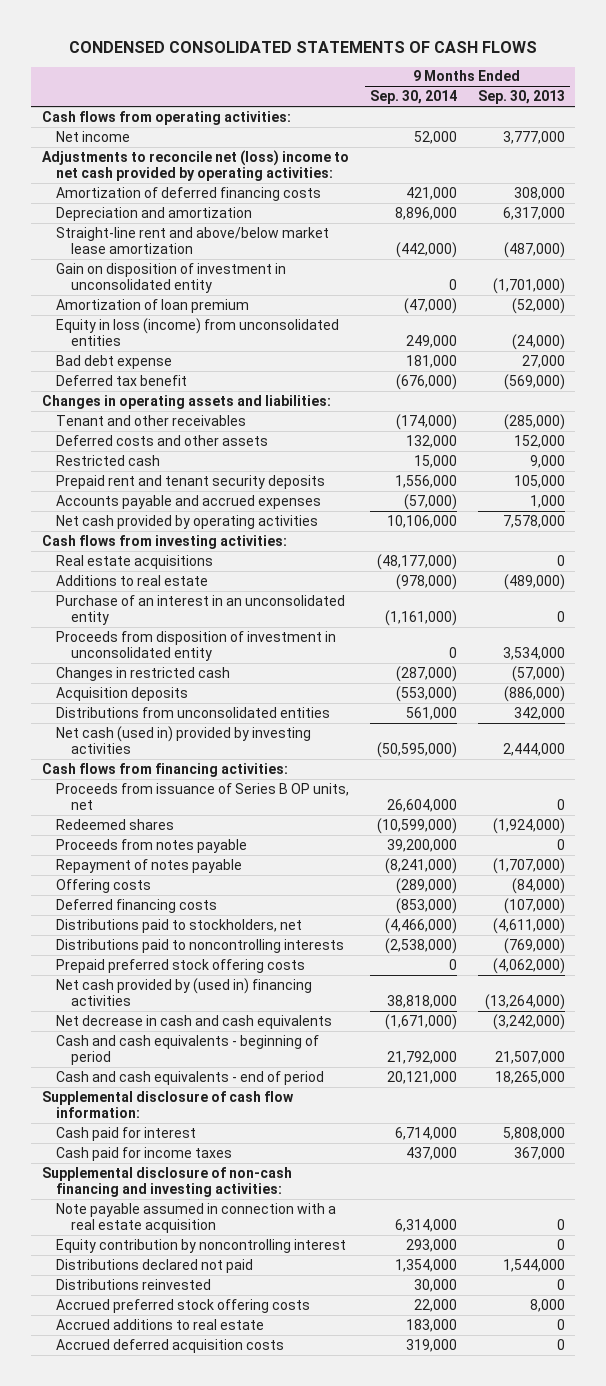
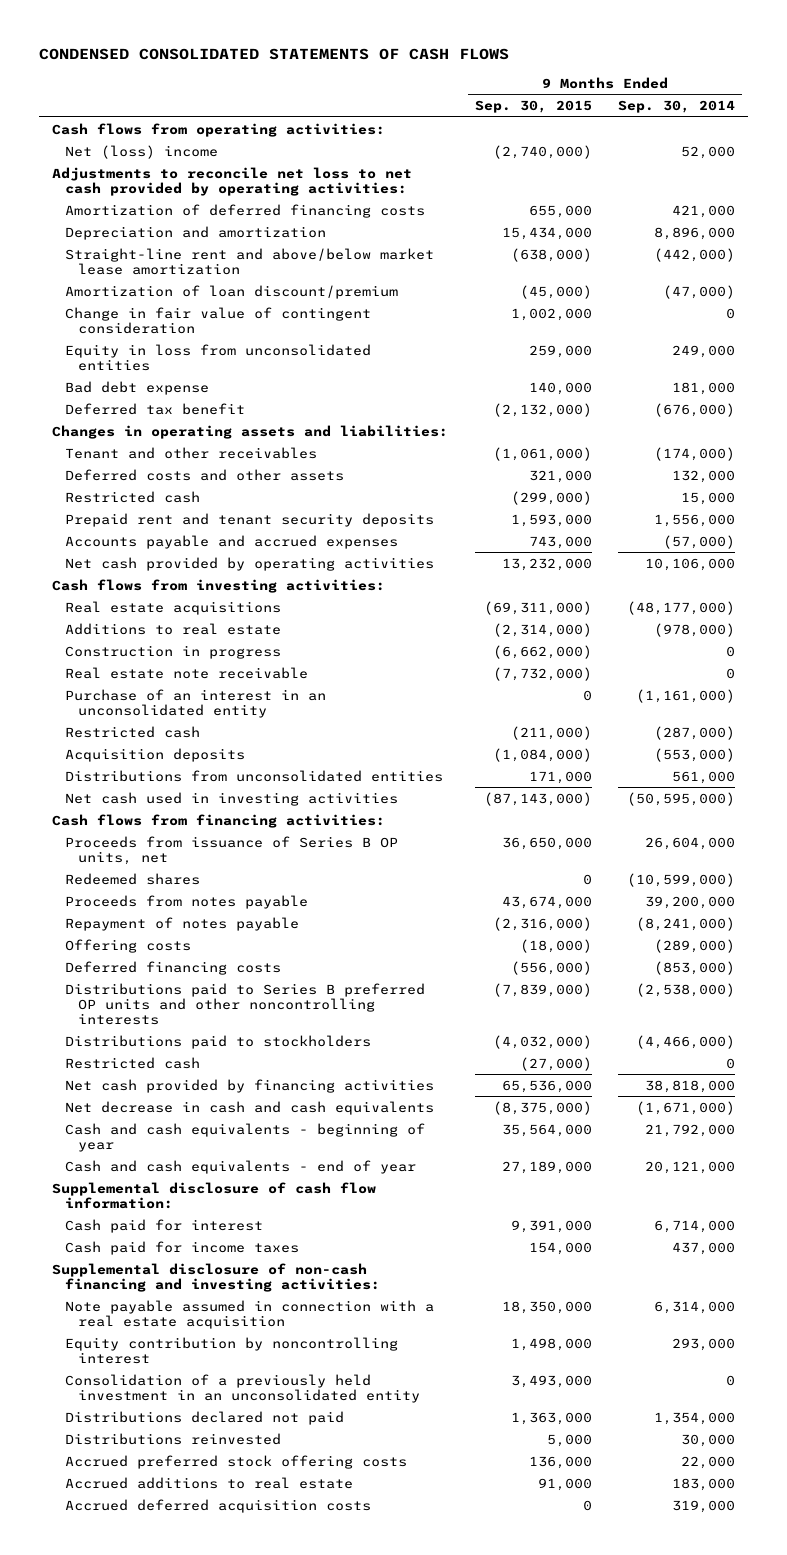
- | 9 Months Ended Sep. 30, 2014 | 9 Months Ended Sep. 30, 2013
+ | 9 Months Ended Sep. 30, 2015 | 9 Months Ended Sep. 30, 2014
- Net income | 52,000 | 3,777,000
- Adjustments to reconcile net (loss) income to net cash provided by operating activities:
+ Net (loss) income | (2,740,000) | 52,000
+ Adjustments to reconcile net loss to net cash provided by operating activities:
- Gain on disposition of investment in unconsolidated entity | 0 | (1,701,000)
- Amortization of loan premium | (47,000) | (52,000)
- Equity in loss (income) from unconsolidated entities | 249,000 | (24,000)
+ Amortization of loan discount/premium | (45,000) | (47,000)
+ Change in fair value of contingent consideration | 1,002,000 | 0
+ Equity in loss from unconsolidated entities | 259,000 | 249,000
+ Construction in progress | (6,662,000) | 0
+ Real estate note receivable | (7,732,000) | 0
- Proceeds from disposition of investment in unconsolidated entity | 0 | 3,534,000
- Changes in restricted cash | (287,000) | (57,000)
+ Restricted cash | (211,000) | (287,000)
- Net cash (used in) provided by investing activities | (50,595,000) | 2,444,000
+ Net cash used in investing activities | (87,143,000) | (50,595,000)
- Distributions paid to stockholders, net | (4,466,000) | (4,611,000)
- Distributions paid to noncontrolling interests | (2,538,000) | (769,000)
- Prepaid preferred stock offering costs | 0 | (4,062,000)
- Net cash provided by (used in) financing activities | 38,818,000 | (13,264,000)
+ Distributions paid to Series B preferred OP units and other noncontrolling interests | (7,839,000) | (2,538,000)
+ Distributions paid to stockholders | (4,032,000) | (4,466,000)
+ Restricted cash | (27,000) | 0
+ Net cash provided by financing activities | 65,536,000 | 38,818,000
- Cash and cash equivalents - beginning of period | 21,792,000 | 21,507,000
- Cash and cash equivalents - end of period | 20,121,000 | 18,265,000
+ Cash and cash equivalents - beginning of year | 35,564,000 | 21,792,000
+ Cash and cash equivalents - end of year | 27,189,000 | 20,121,000
+ Consolidation of a previously held investment in an unconsolidated entity | 3,493,000 | 0

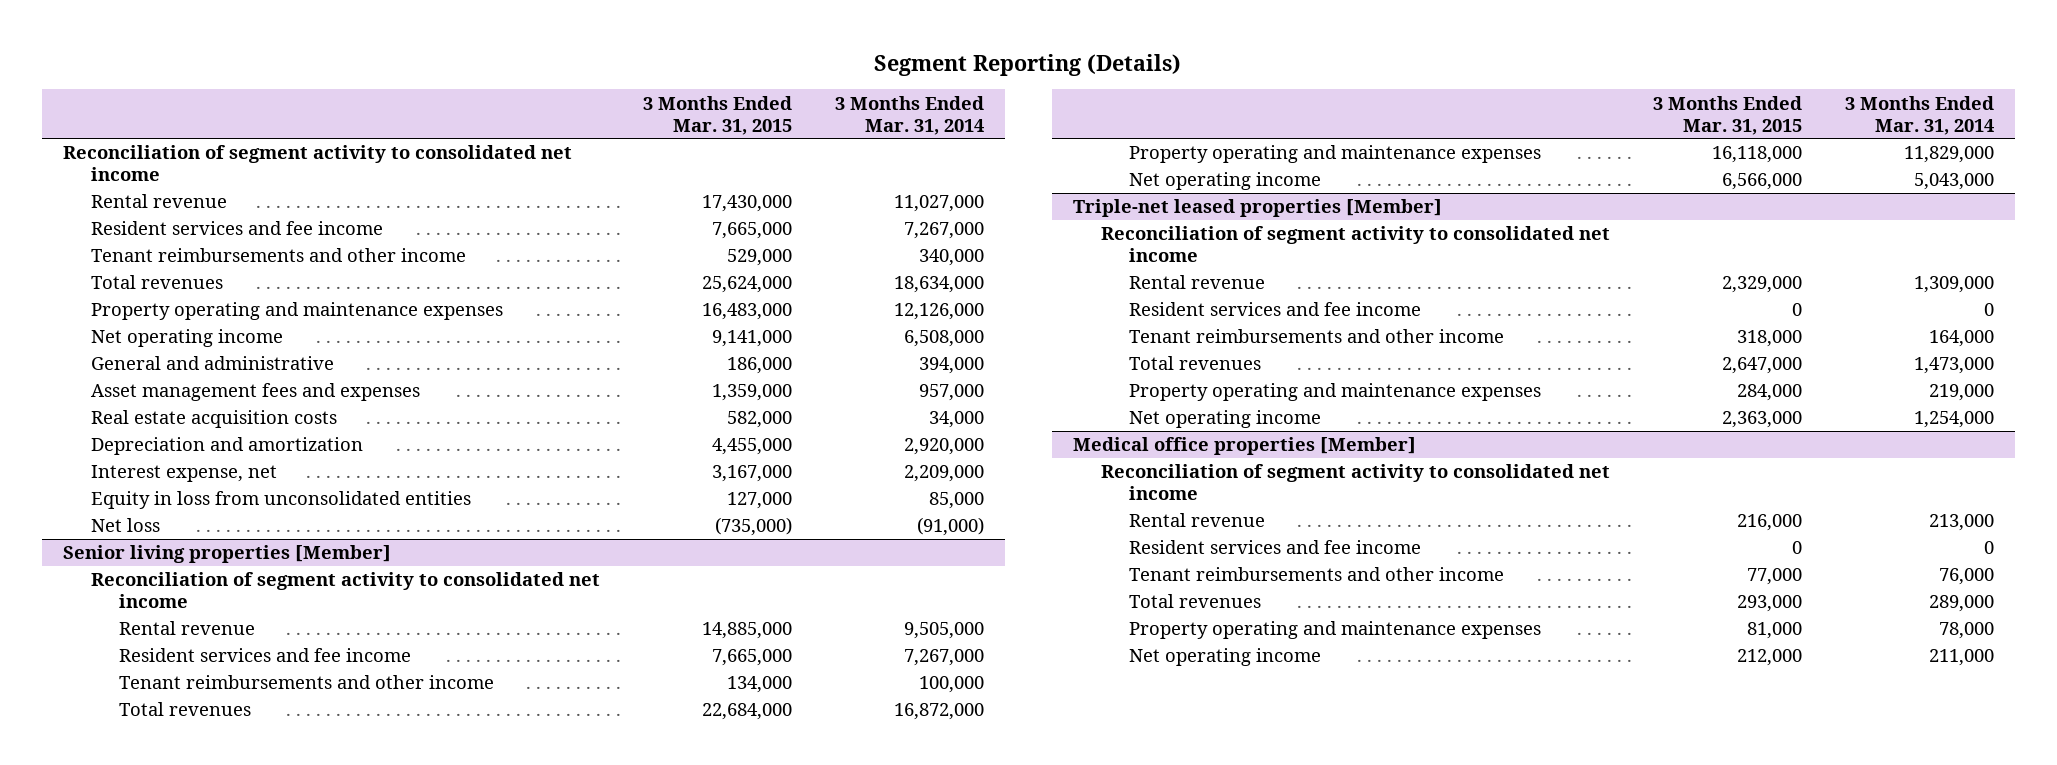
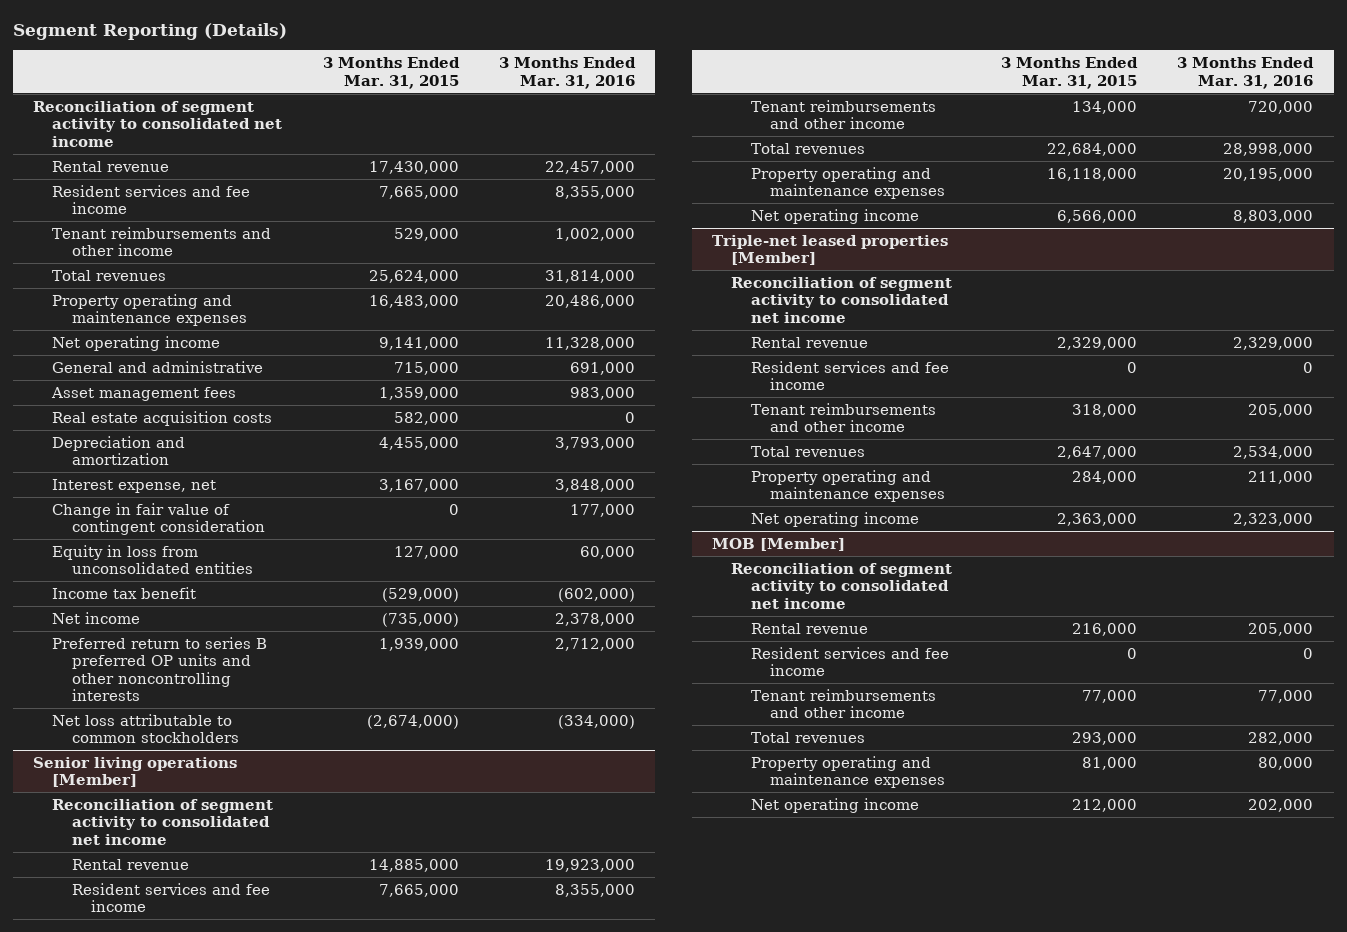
- | 3 Months Ended Mar. 31, 2015 | 3 Months Ended Mar. 31, 2014
+ | 3 Months Ended Mar. 31, 2015 | 3 Months Ended Mar. 31, 2016
- General and administrative | 186,000 | 394,000
- Asset management fees and expenses | 1,359,000 | 957,000
+ General and administrative | 715,000 | 691,000
+ Asset management fees | 1,359,000 | 983,000
+ Change in fair value of contingent consideration | 0 | 177,000
- Net loss | (735,000) | (91,000)
- Senior living properties [Member]
+ Income tax benefit | (529,000) | (602,000)
+ Net income | (735,000) | 2,378,000
+ Preferred return to series B preferred OP units and other noncontrolling interests | 1,939,000 | 2,712,000
+ Net loss attributable to common stockholders | (2,674,000) | (334,000)
+ Senior living operations [Member]
- Medical office properties [Member]
+ MOB [Member]

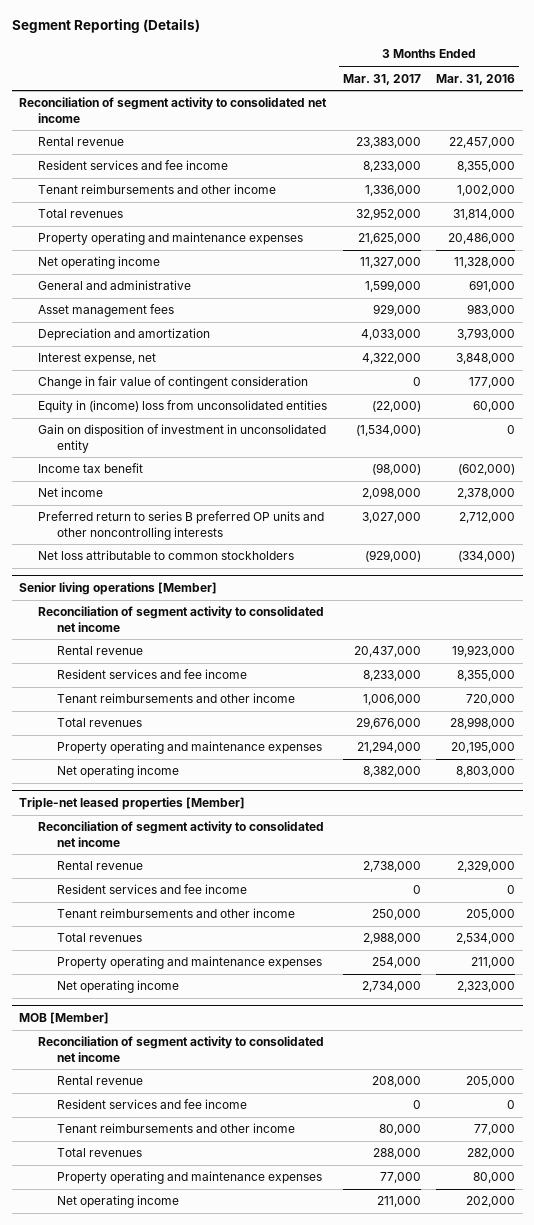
- | 3 Months Ended Mar. 31, 2015 | 3 Months Ended Mar. 31, 2016
+ | 3 Months Ended Mar. 31, 2017 | 3 Months Ended Mar. 31, 2016
- Real estate acquisition costs | 582,000 | 0
- Equity in loss from unconsolidated entities | 127,000 | 60,000
+ Equity in (income) loss from unconsolidated entities | (22,000) | 60,000
+ Gain on disposition of investment in unconsolidated entity | (1,534,000) | 0

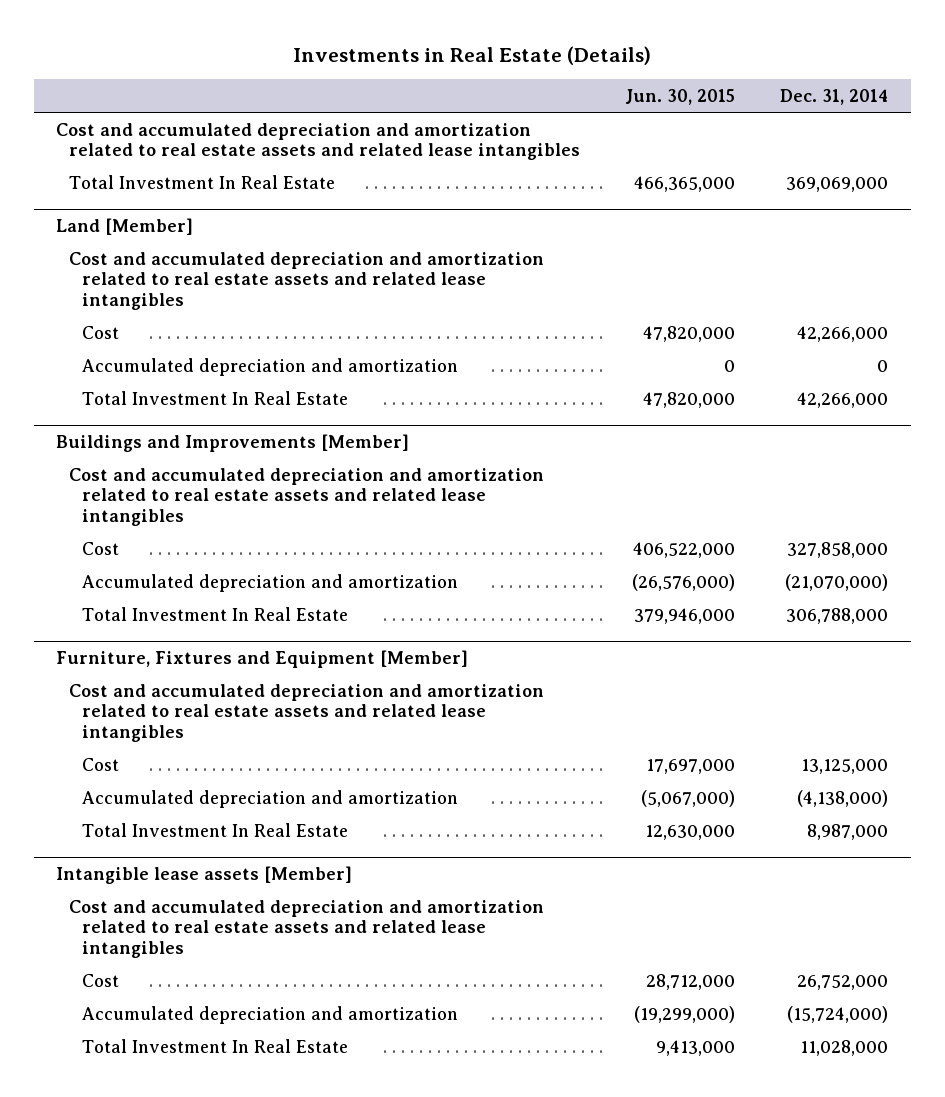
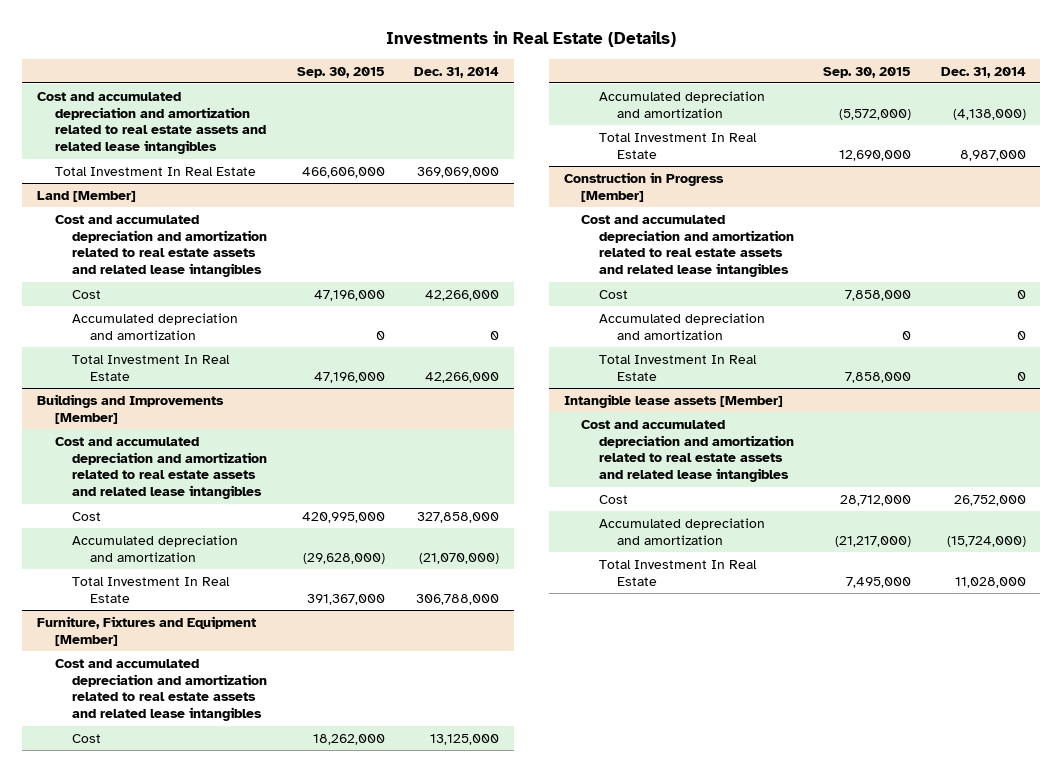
- | Jun. 30, 2015 | Dec. 31, 2014
+ | Sep. 30, 2015 | Dec. 31, 2014
+ Construction in Progress [Member]
+ Cost and accumulated depreciation and amortization related to real estate assets and related lease intangibles
+ Cost | 7,858,000 | 0
+ Accumulated depreciation and amortization | 0 | 0
+ Total Investment In Real Estate | 7,858,000 | 0

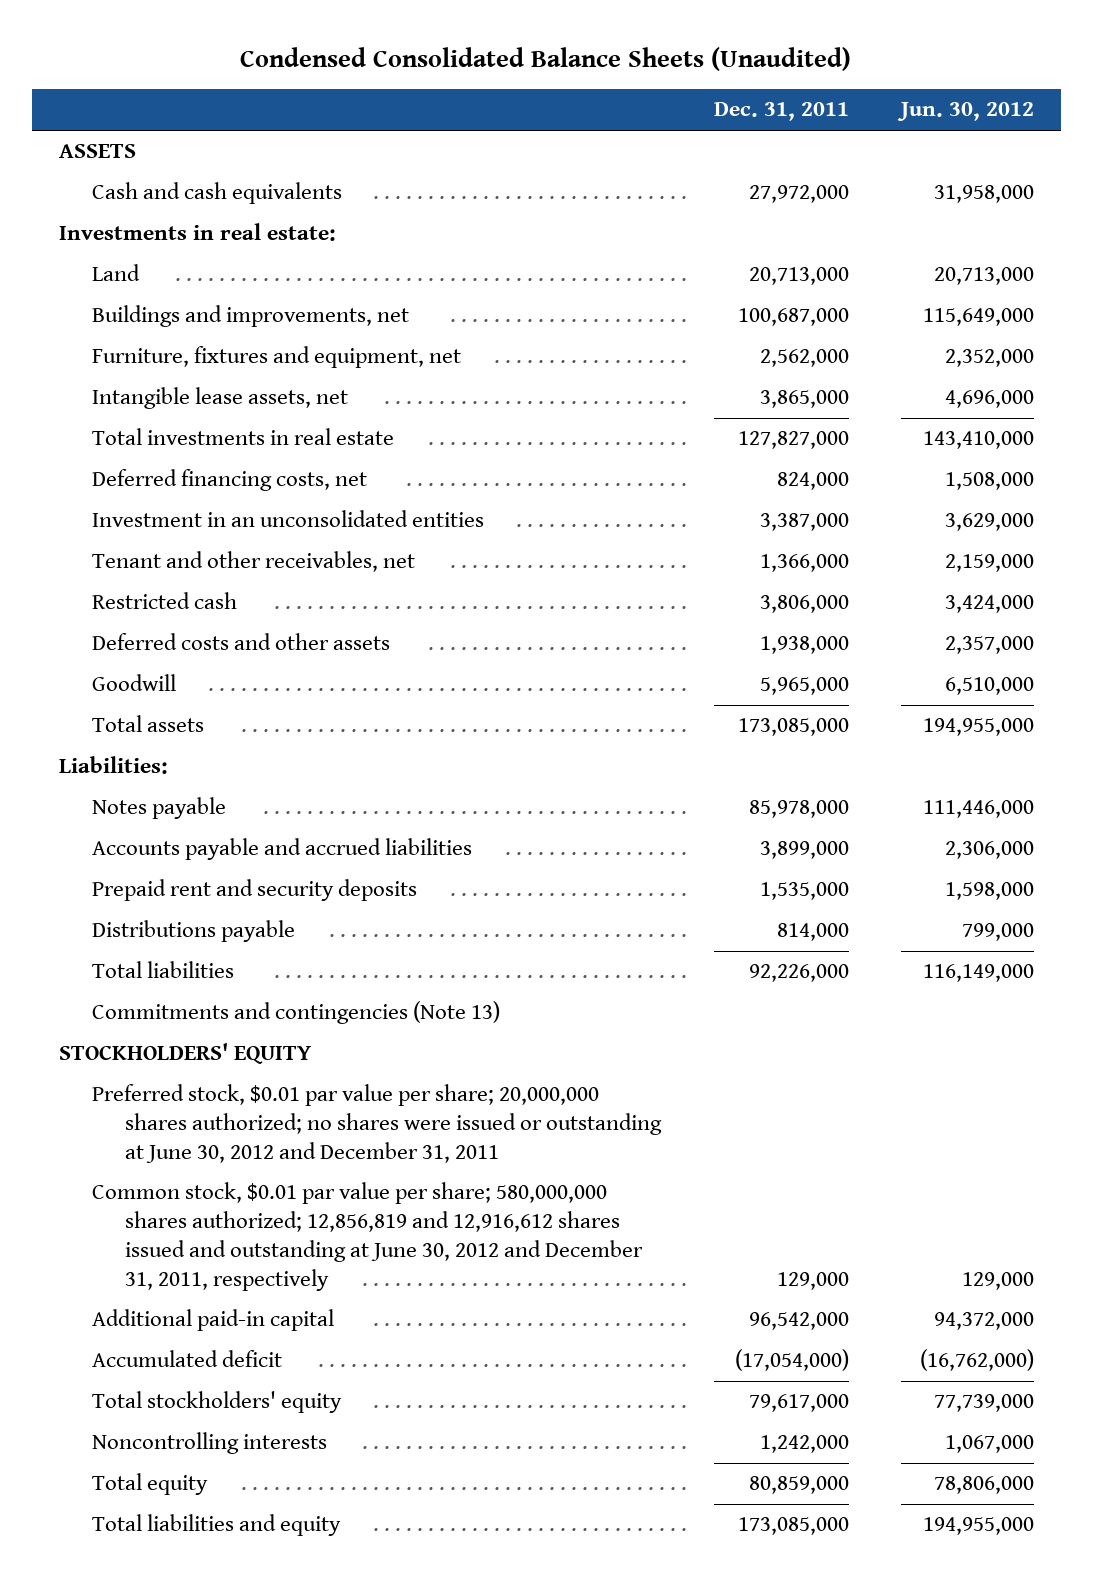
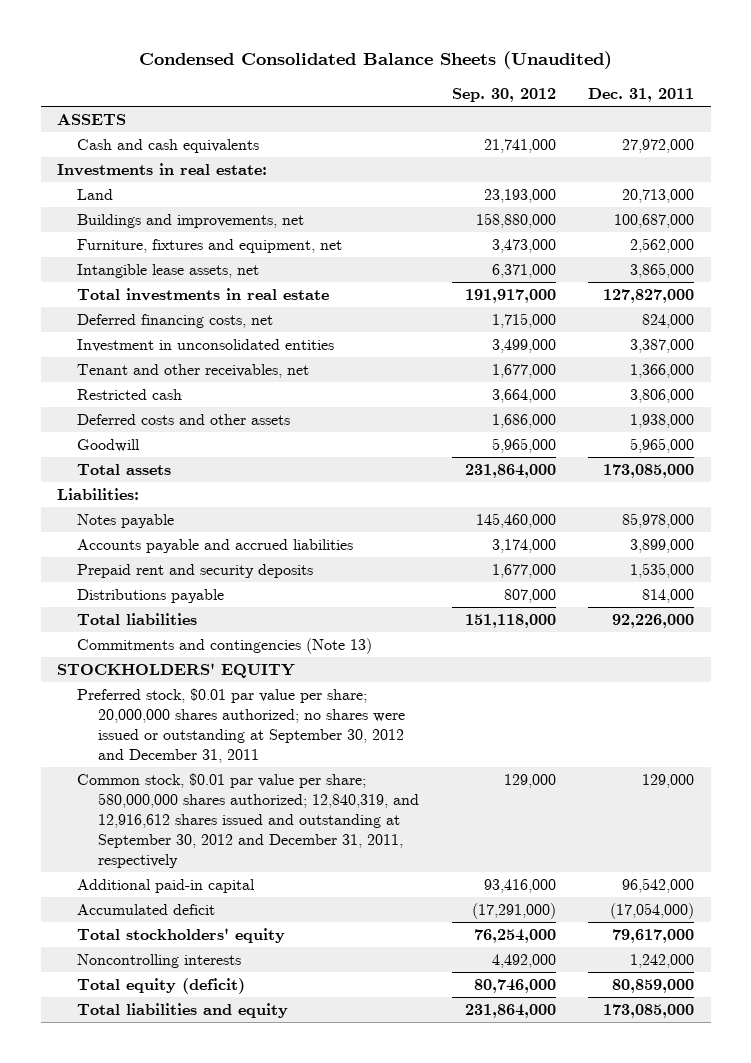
- | Dec. 31, 2011 | Jun. 30, 2012
+ | Sep. 30, 2012 | Dec. 31, 2011
- Investment in an unconsolidated entities | 3,387,000 | 3,629,000
+ Investment in unconsolidated entities | 3,499,000 | 3,387,000
- Preferred stock, $0.01 par value per share; 20,000,000 shares authorized; no shares were issued or outstanding at June 30, 2012 and December 31, 2011
- Common stock, $0.01 par value per share; 580,000,000 shares authorized; 12,856,819 and 12,916,612 shares issued and outstanding at June 30, 2012 and December 31, 2011, respectively | 129,000 | 129,000
+ Preferred stock, $0.01 par value per share; 20,000,000 shares authorized; no shares were issued or outstanding at September 30, 2012 and December 31, 2011
+ Common stock, $0.01 par value per share; 580,000,000 shares authorized; 12,840,319, and 12,916,612 shares issued and outstanding at September 30, 2012 and December 31, 2011, respectively | 129,000 | 129,000
- Total equity | 80,859,000 | 78,806,000
+ Total equity (deficit) | 80,746,000 | 80,859,000

